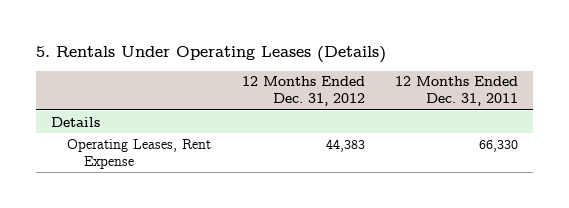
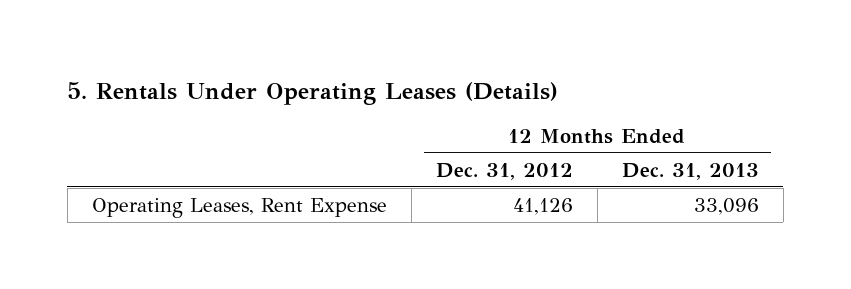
- | 12 Months Ended Dec. 31, 2012 | 12 Months Ended Dec. 31, 2011
+ | 12 Months Ended Dec. 31, 2012 | 12 Months Ended Dec. 31, 2013
- Details
- Operating Leases, Rent Expense | 44,383 | 66,330
+ Operating Leases, Rent Expense | 41,126 | 33,096

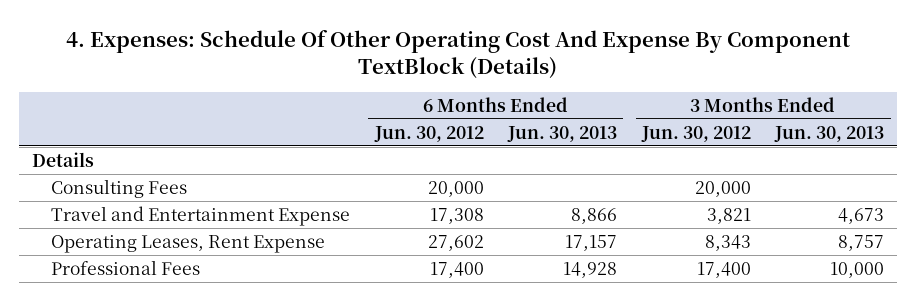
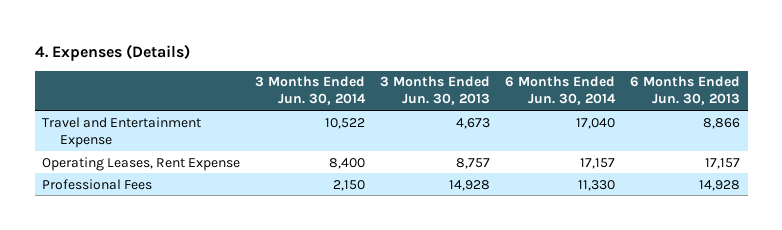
- 4. Expenses: Schedule Of Other Operating Cost And Expense By Component TextBlock (Details)
+ 4. Expenses (Details)
- | 6 Months Ended Jun. 30, 2012 | 6 Months Ended Jun. 30, 2013 | 3 Months Ended Jun. 30, 2012 | 3 Months Ended Jun. 30, 2013
+ | 3 Months Ended Jun. 30, 2014 | 3 Months Ended Jun. 30, 2013 | 6 Months Ended Jun. 30, 2014 | 6 Months Ended Jun. 30, 2013
- Details
- Consulting Fees | 20,000 | | 20,000 |
- Professional Fees | 17,400 | 14,928 | 17,400 | 10,000
+ Professional Fees | 2,150 | 14,928 | 11,330 | 14,928

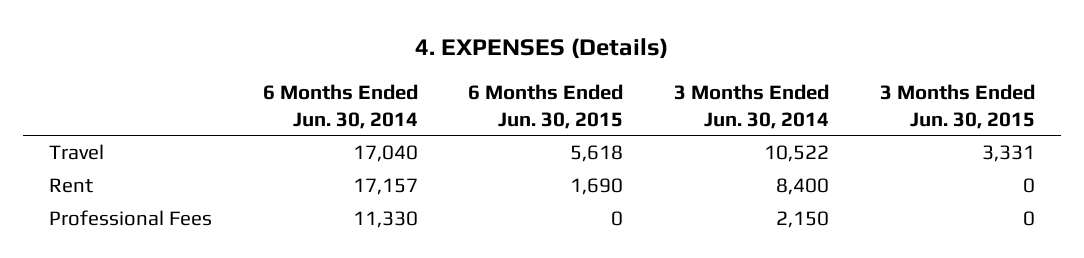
- 4. Expenses (Details)
+ 4. EXPENSES (Details)
- | 3 Months Ended Jun. 30, 2014 | 3 Months Ended Jun. 30, 2013 | 6 Months Ended Jun. 30, 2014 | 6 Months Ended Jun. 30, 2013
+ | 6 Months Ended Jun. 30, 2014 | 6 Months Ended Jun. 30, 2015 | 3 Months Ended Jun. 30, 2014 | 3 Months Ended Jun. 30, 2015
- Travel and Entertainment Expense | 10,522 | 4,673 | 17,040 | 8,866
- Operating Leases, Rent Expense | 8,400 | 8,757 | 17,157 | 17,157
+ Travel | 17,040 | 5,618 | 10,522 | 3,331
+ Rent | 17,157 | 1,690 | 8,400 | 0

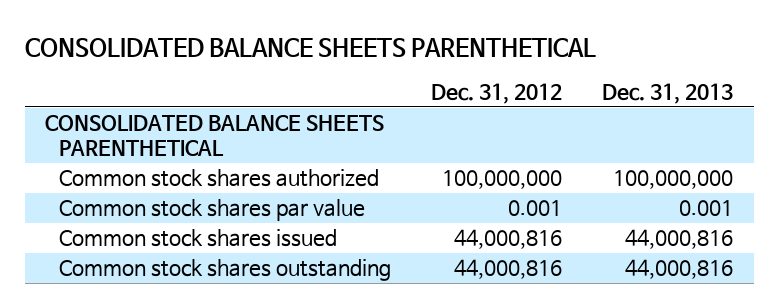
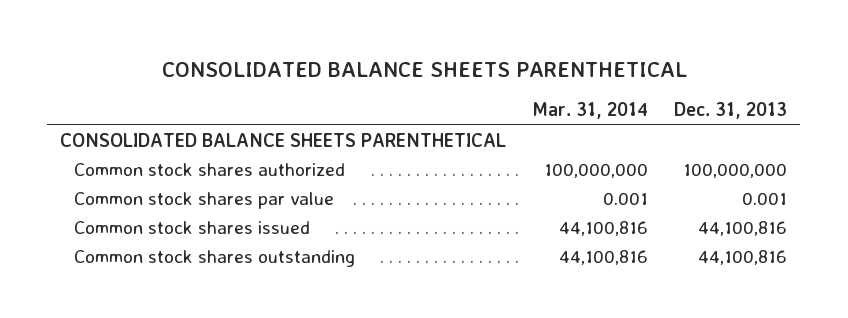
- | Dec. 31, 2012 | Dec. 31, 2013
+ | Mar. 31, 2014 | Dec. 31, 2013
- Common stock shares issued | 44,000,816 | 44,000,816
- Common stock shares outstanding | 44,000,816 | 44,000,816
+ Common stock shares issued | 44,100,816 | 44,100,816
+ Common stock shares outstanding | 44,100,816 | 44,100,816

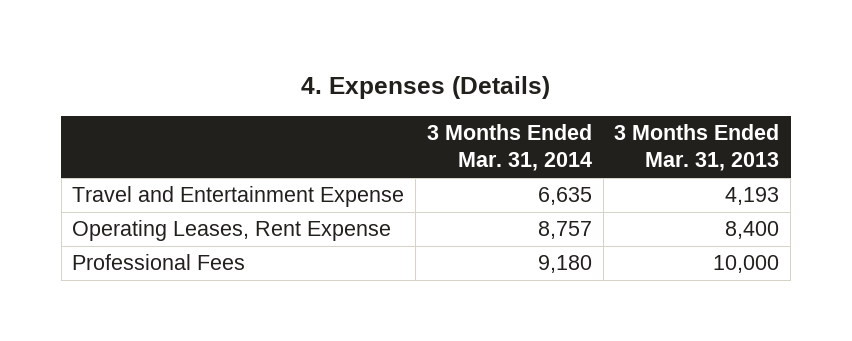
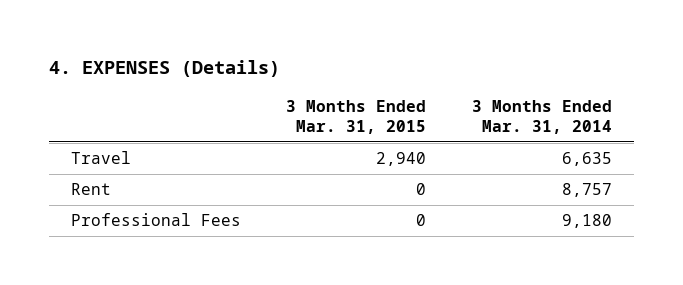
- 4. Expenses (Details)
+ 4. EXPENSES (Details)
- | 3 Months Ended Mar. 31, 2014 | 3 Months Ended Mar. 31, 2013
+ | 3 Months Ended Mar. 31, 2015 | 3 Months Ended Mar. 31, 2014
- Travel and Entertainment Expense | 6,635 | 4,193
- Operating Leases, Rent Expense | 8,757 | 8,400
+ Travel | 2,940 | 6,635
+ Rent | 0 | 8,757

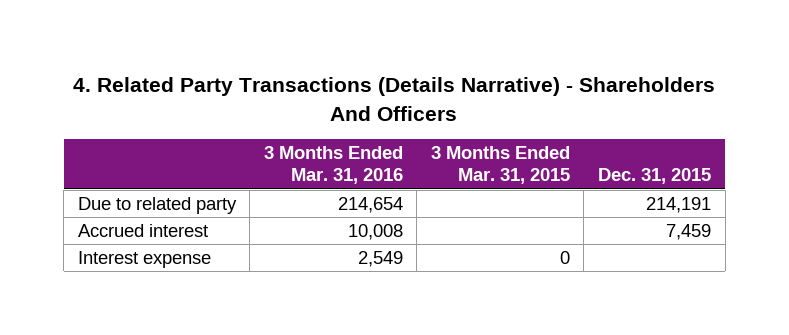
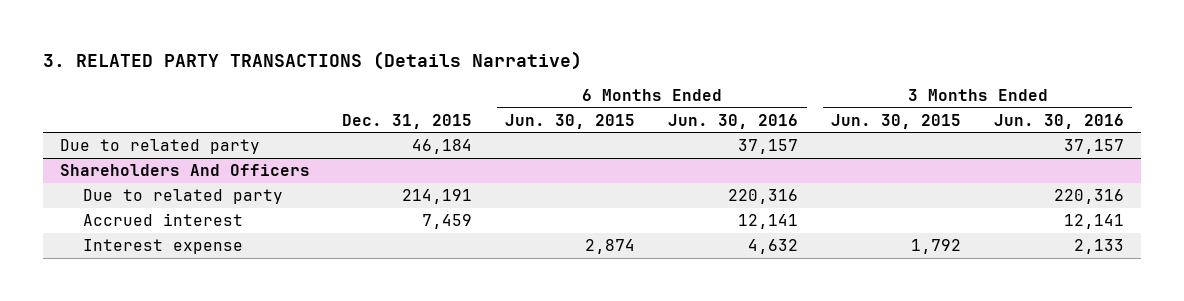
- 4. Related Party Transactions (Details Narrative) - Shareholders And Officers
+ 3. RELATED PARTY TRANSACTIONS (Details Narrative)
- | 3 Months Ended Mar. 31, 2016 | 3 Months Ended Mar. 31, 2015 | Dec. 31, 2015
+ | Dec. 31, 2015 | 6 Months Ended Jun. 30, 2015 | 6 Months Ended Jun. 30, 2016 | 3 Months Ended Jun. 30, 2015 | 3 Months Ended Jun. 30, 2016
+ Due to related party | 46,184 | | 37,157 | | 37,157
+ Shareholders And Officers

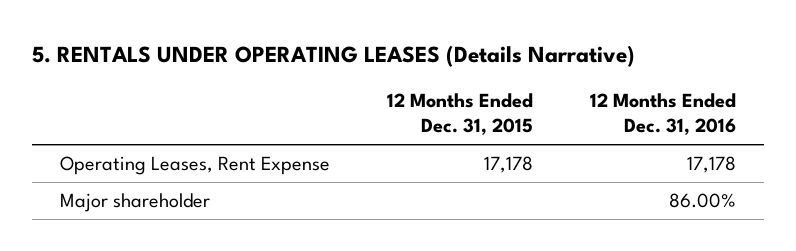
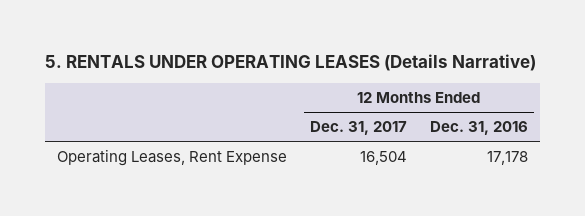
- | 12 Months Ended Dec. 31, 2015 | 12 Months Ended Dec. 31, 2016
+ | 12 Months Ended Dec. 31, 2017 | 12 Months Ended Dec. 31, 2016
- Major shareholder | | 86.00%

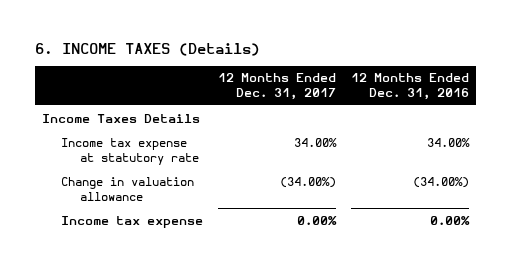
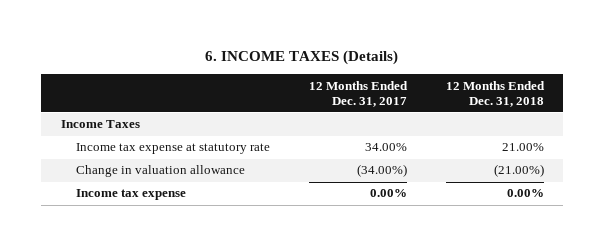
- | 12 Months Ended Dec. 31, 2017 | 12 Months Ended Dec. 31, 2016
+ | 12 Months Ended Dec. 31, 2017 | 12 Months Ended Dec. 31, 2018
- Income Taxes Details
+ Income Taxes

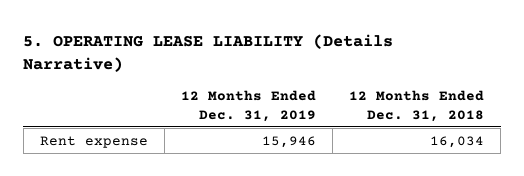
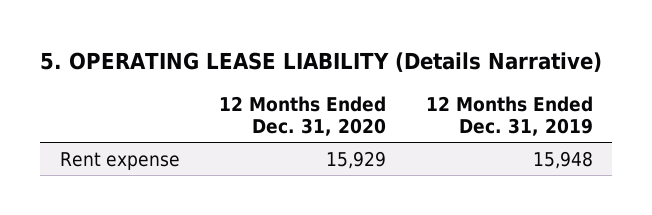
- | 12 Months Ended Dec. 31, 2019 | 12 Months Ended Dec. 31, 2018
+ | 12 Months Ended Dec. 31, 2020 | 12 Months Ended Dec. 31, 2019
- Rent expense | 15,946 | 16,034
+ Rent expense | 15,929 | 15,948

